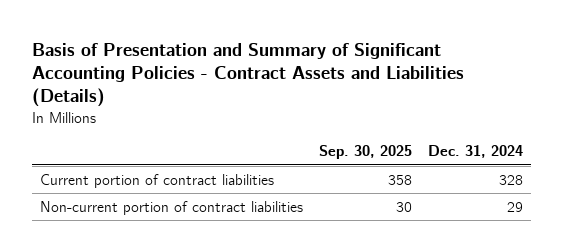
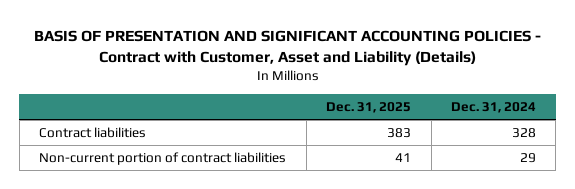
- Basis of Presentation and Summary of Significant Accounting Policies - Contract Assets and Liabilities (Details)
+ BASIS OF PRESENTATION AND SIGNIFICANT ACCOUNTING POLICIES - Contract with Customer, Asset and Liability (Details)
- | Sep. 30, 2025 | Dec. 31, 2024
+ | Dec. 31, 2025 | Dec. 31, 2024
- Current portion of contract liabilities | 358 | 328
+ Contract liabilities | 383 | 328

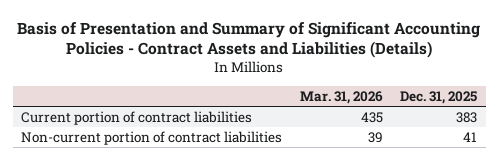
- BASIS OF PRESENTATION AND SIGNIFICANT ACCOUNTING POLICIES - Contract with Customer, Asset and Liability (Details)
+ Basis of Presentation and Summary of Significant Accounting Policies - Contract Assets and Liabilities (Details)
- | Dec. 31, 2025 | Dec. 31, 2024
+ | Mar. 31, 2026 | Dec. 31, 2025
- Contract liabilities | 383 | 328
+ Current portion of contract liabilities | 435 | 383

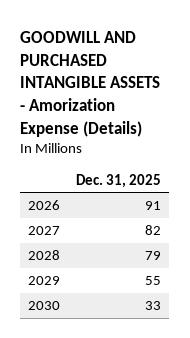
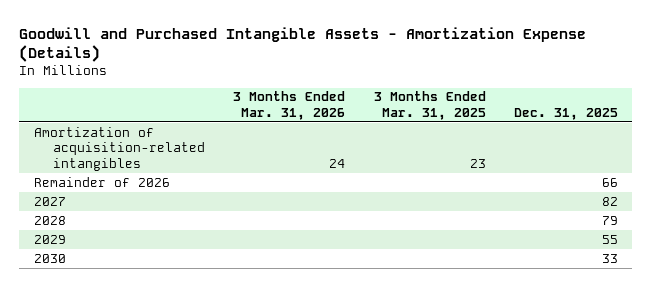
- GOODWILL AND PURCHASED INTANGIBLE ASSETS - Amorization Expense (Details)
+ Goodwill and Purchased Intangible Assets - Amortization Expense (Details)
- | Dec. 31, 2025
+ | 3 Months Ended Mar. 31, 2026 | 3 Months Ended Mar. 31, 2025 | Dec. 31, 2025
- 2026 | 91
+ Amortization of acquisition-related intangibles | 24 | 23 |
+ Remainder of 2026 | | | 66

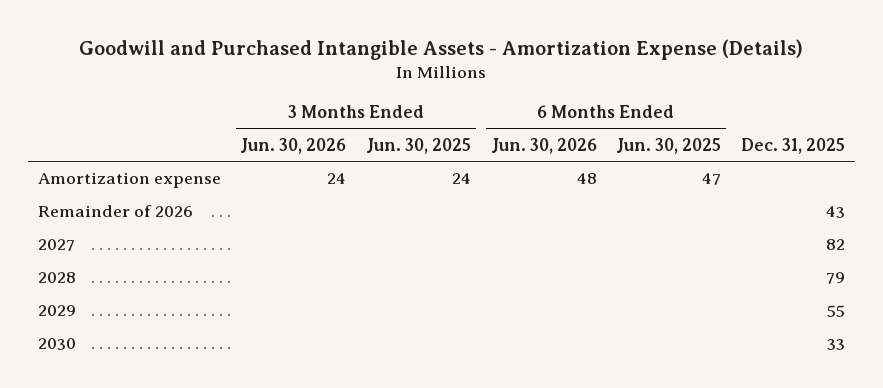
- | 3 Months Ended Mar. 31, 2026 | 3 Months Ended Mar. 31, 2025 | Dec. 31, 2025
+ | 3 Months Ended Jun. 30, 2026 | 3 Months Ended Jun. 30, 2025 | 6 Months Ended Jun. 30, 2026 | 6 Months Ended Jun. 30, 2025 | Dec. 31, 2025
- Amortization of acquisition-related intangibles | 24 | 23 |
- Remainder of 2026 | | | 66
+ Amortization expense | 24 | 24 | 48 | 47 |
+ Remainder of 2026 | | | | | 43

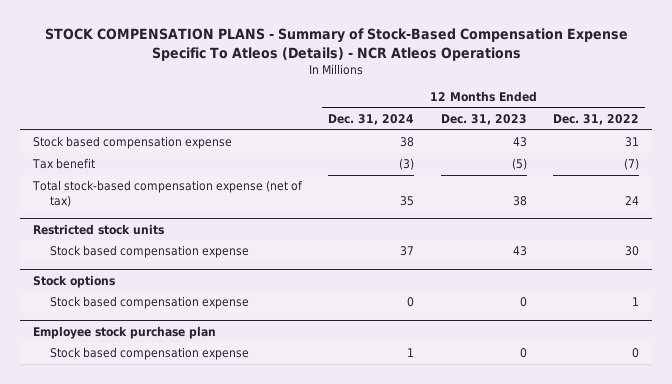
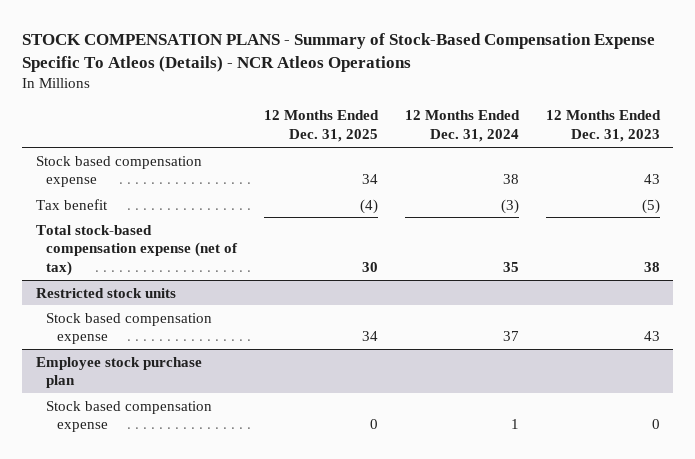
- | 12 Months Ended Dec. 31, 2024 | 12 Months Ended Dec. 31, 2023 | 12 Months Ended Dec. 31, 2022
+ | 12 Months Ended Dec. 31, 2025 | 12 Months Ended Dec. 31, 2024 | 12 Months Ended Dec. 31, 2023
- Stock options
- Stock based compensation expense | 0 | 0 | 1

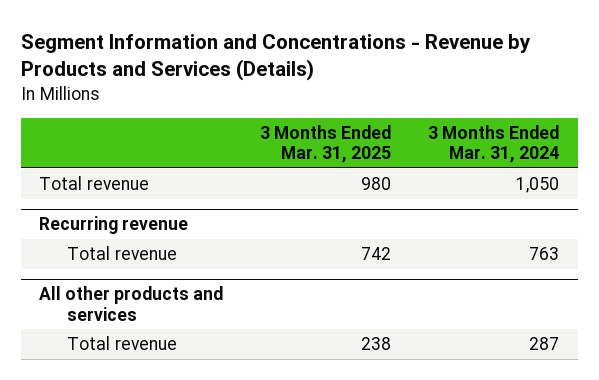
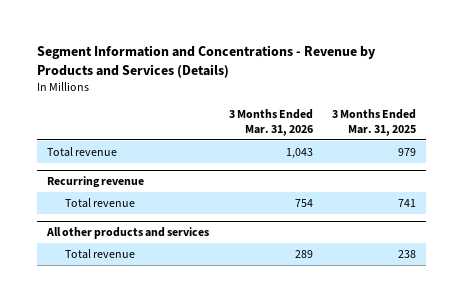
- | 3 Months Ended Mar. 31, 2025 | 3 Months Ended Mar. 31, 2024
+ | 3 Months Ended Mar. 31, 2026 | 3 Months Ended Mar. 31, 2025
- Total revenue | 980 | 1,050
+ Total revenue | 1,043 | 979
@ Recurring revenue
- Total revenue | 742 | 763
+ Total revenue | 754 | 741

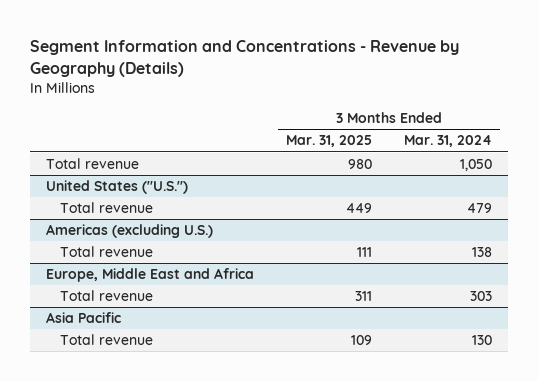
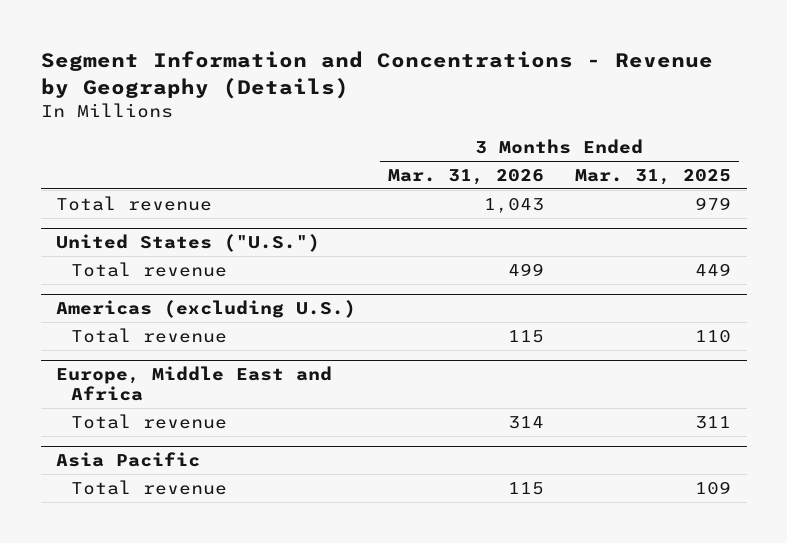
- | 3 Months Ended Mar. 31, 2025 | 3 Months Ended Mar. 31, 2024
+ | 3 Months Ended Mar. 31, 2026 | 3 Months Ended Mar. 31, 2025
- Total revenue | 980 | 1,050
+ Total revenue | 1,043 | 979
@ Americas (excluding U.S.)
- Total revenue | 111 | 138
+ Total revenue | 115 | 110

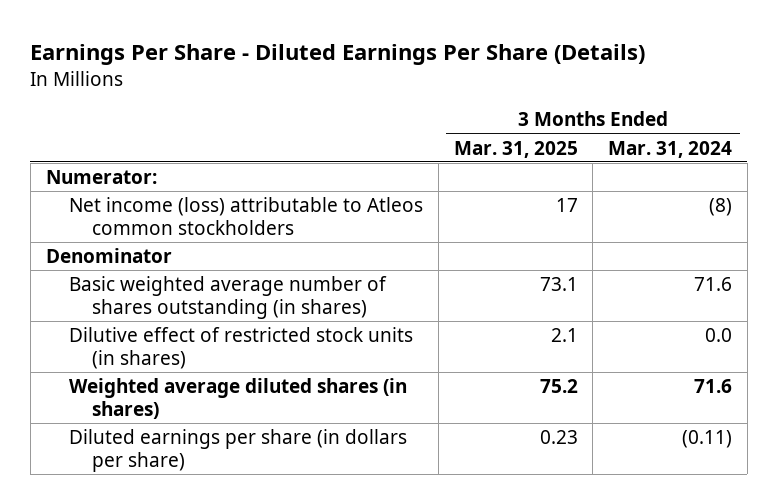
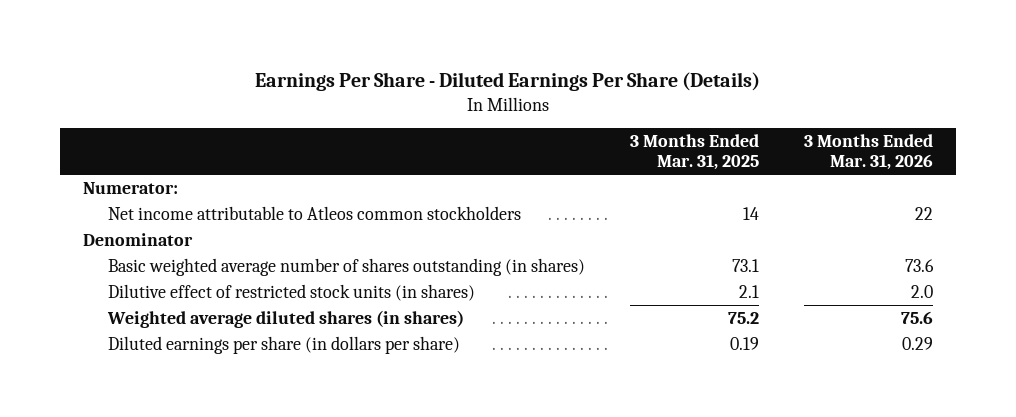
- | 3 Months Ended Mar. 31, 2025 | 3 Months Ended Mar. 31, 2024
+ | 3 Months Ended Mar. 31, 2025 | 3 Months Ended Mar. 31, 2026
- Net income (loss) attributable to Atleos common stockholders | 17 | (8)
+ Net income attributable to Atleos common stockholders | 14 | 22
- Diluted earnings per share (in dollars per share) | 0.23 | (0.11)
+ Diluted earnings per share (in dollars per share) | 0.19 | 0.29

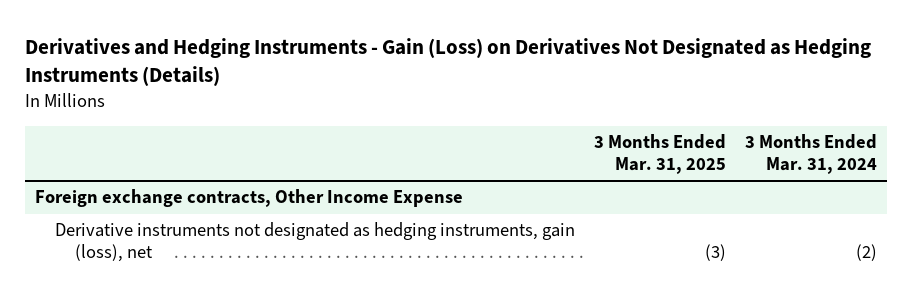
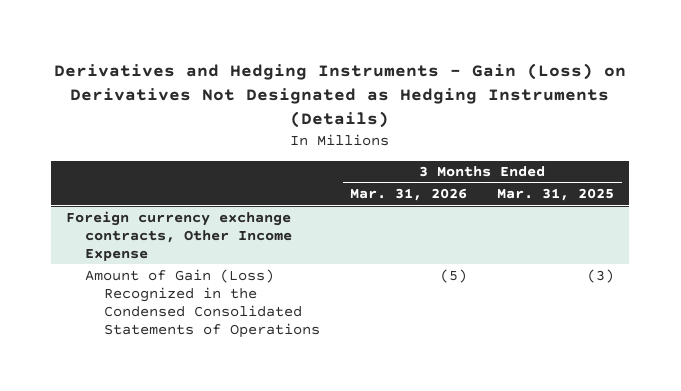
- | 3 Months Ended Mar. 31, 2025 | 3 Months Ended Mar. 31, 2024
+ | 3 Months Ended Mar. 31, 2026 | 3 Months Ended Mar. 31, 2025
- Foreign exchange contracts, Other Income Expense
- Derivative instruments not designated as hedging instruments, gain (loss), net | (3) | (2)
+ Foreign currency exchange contracts, Other Income Expense
+ Amount of Gain (Loss) Recognized in the Condensed Consolidated Statements of Operations | (5) | (3)

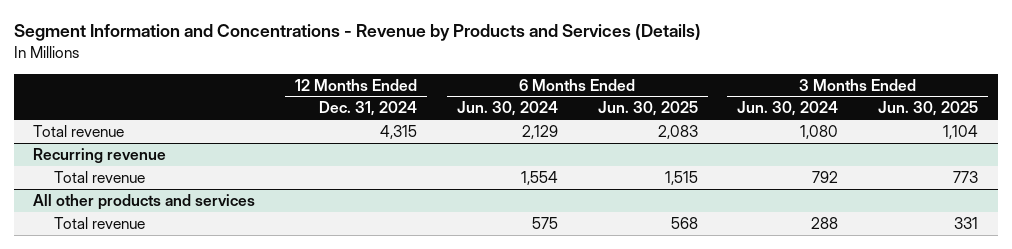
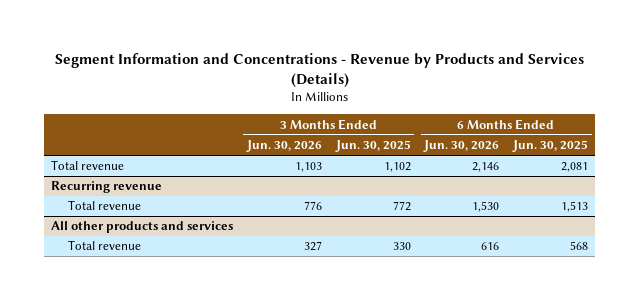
- | 12 Months Ended Dec. 31, 2024 | 6 Months Ended Jun. 30, 2024 | 6 Months Ended Jun. 30, 2025 | 3 Months Ended Jun. 30, 2024 | 3 Months Ended Jun. 30, 2025
+ | 3 Months Ended Jun. 30, 2026 | 3 Months Ended Jun. 30, 2025 | 6 Months Ended Jun. 30, 2026 | 6 Months Ended Jun. 30, 2025
- Total revenue | 4,315 | 2,129 | 2,083 | 1,080 | 1,104
+ Total revenue | 1,103 | 1,102 | 2,146 | 2,081
@ Recurring revenue
- Total revenue | | 1,554 | 1,515 | 792 | 773
+ Total revenue | 776 | 772 | 1,530 | 1,513
@ All other products and services
- Total revenue | | 575 | 568 | 288 | 331
+ Total revenue | 327 | 330 | 616 | 568

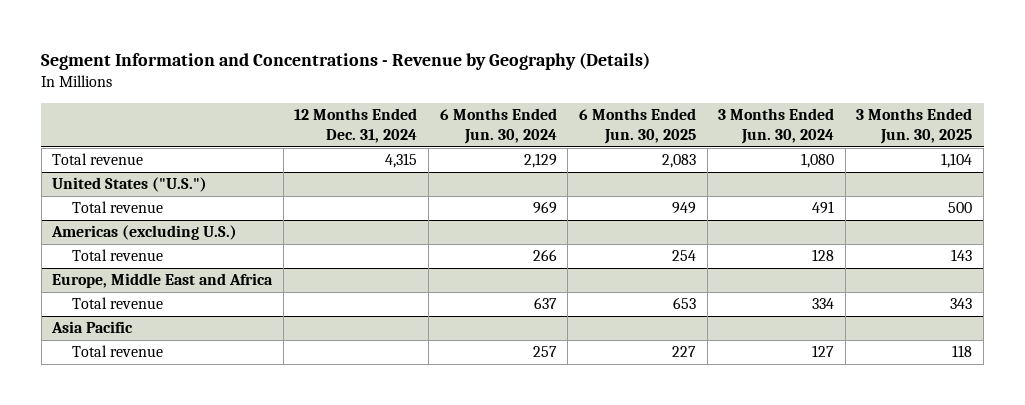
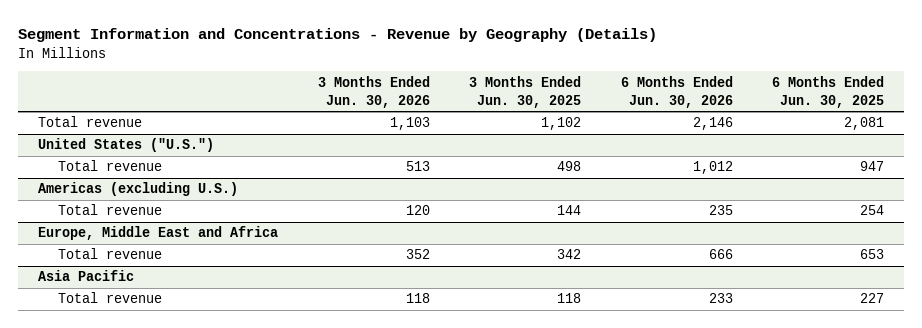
- | 12 Months Ended Dec. 31, 2024 | 6 Months Ended Jun. 30, 2024 | 6 Months Ended Jun. 30, 2025 | 3 Months Ended Jun. 30, 2024 | 3 Months Ended Jun. 30, 2025
+ | 3 Months Ended Jun. 30, 2026 | 3 Months Ended Jun. 30, 2025 | 6 Months Ended Jun. 30, 2026 | 6 Months Ended Jun. 30, 2025
- Total revenue | 4,315 | 2,129 | 2,083 | 1,080 | 1,104
+ Total revenue | 1,103 | 1,102 | 2,146 | 2,081
@ United States ("U.S.")
- Total revenue | | 969 | 949 | 491 | 500
+ Total revenue | 513 | 498 | 1,012 | 947
@ Americas (excluding U.S.)
- Total revenue | | 266 | 254 | 128 | 143
+ Total revenue | 120 | 144 | 235 | 254
@ Europe, Middle East and Africa
- Total revenue | | 637 | 653 | 334 | 343
+ Total revenue | 352 | 342 | 666 | 653

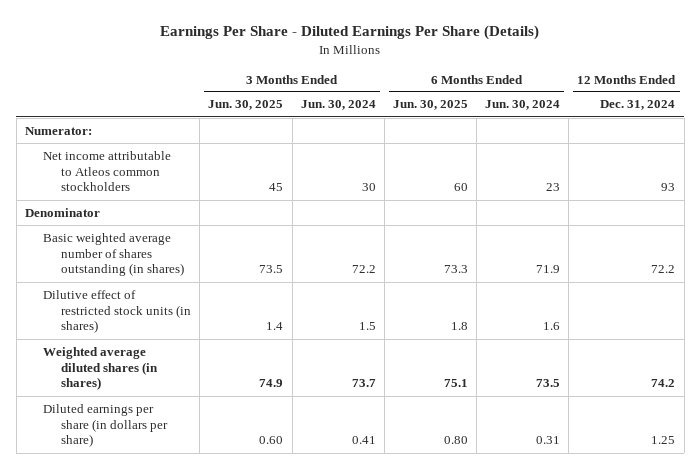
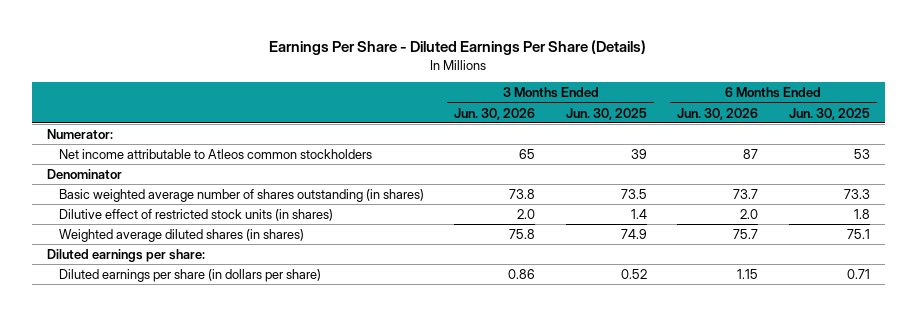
- | 3 Months Ended Jun. 30, 2025 | 3 Months Ended Jun. 30, 2024 | 6 Months Ended Jun. 30, 2025 | 6 Months Ended Jun. 30, 2024 | 12 Months Ended Dec. 31, 2024
+ | 3 Months Ended Jun. 30, 2026 | 3 Months Ended Jun. 30, 2025 | 6 Months Ended Jun. 30, 2026 | 6 Months Ended Jun. 30, 2025
- Net income attributable to Atleos common stockholders | 45 | 30 | 60 | 23 | 93
+ Net income attributable to Atleos common stockholders | 65 | 39 | 87 | 53
- Diluted earnings per share (in dollars per share) | 0.60 | 0.41 | 0.80 | 0.31 | 1.25
+ Diluted earnings per share:
+ Diluted earnings per share (in dollars per share) | 0.86 | 0.52 | 1.15 | 0.71

